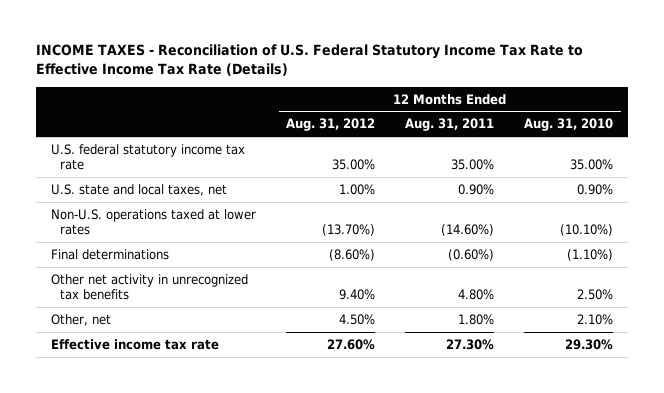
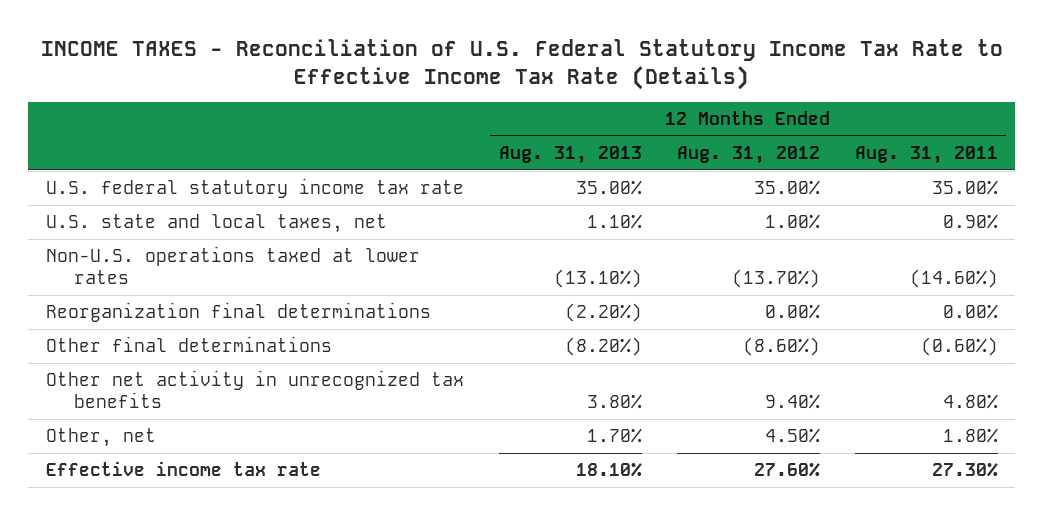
- | 12 Months Ended Aug. 31, 2012 | 12 Months Ended Aug. 31, 2011 | 12 Months Ended Aug. 31, 2010
+ | 12 Months Ended Aug. 31, 2013 | 12 Months Ended Aug. 31, 2012 | 12 Months Ended Aug. 31, 2011
- Final determinations | (8.60%) | (0.60%) | (1.10%)
+ Reorganization final determinations | (2.20%) | 0.00% | 0.00%
+ Other final determinations | (8.20%) | (8.60%) | (0.60%)

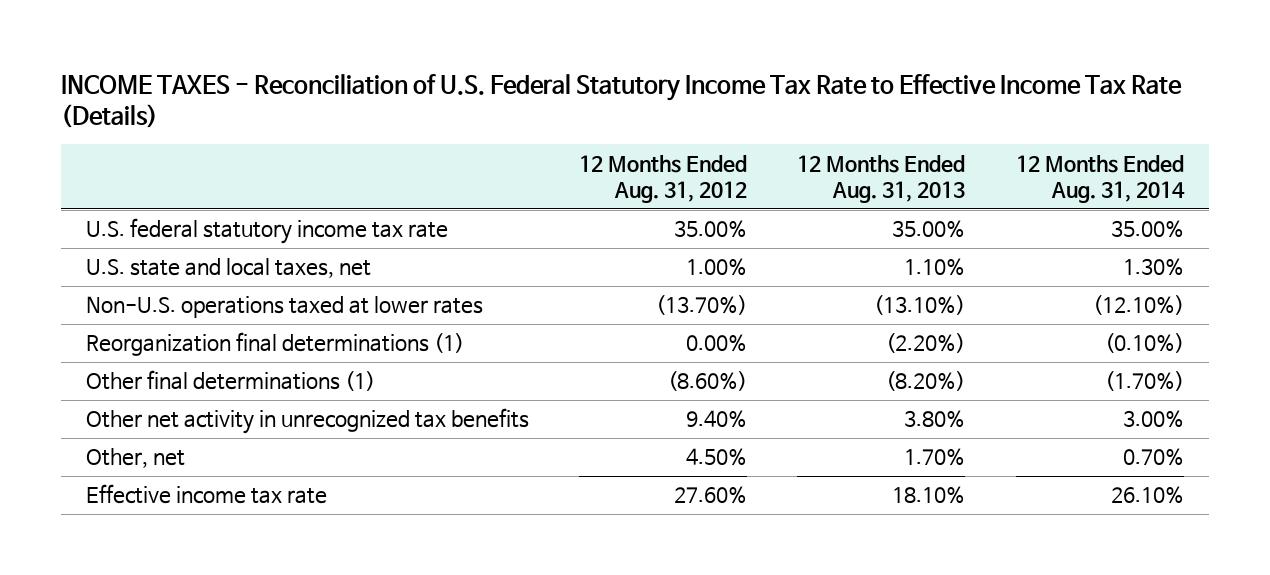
- | 12 Months Ended Aug. 31, 2013 | 12 Months Ended Aug. 31, 2012 | 12 Months Ended Aug. 31, 2011
+ | 12 Months Ended Aug. 31, 2012 | 12 Months Ended Aug. 31, 2013 | 12 Months Ended Aug. 31, 2014
- Reorganization final determinations | (2.20%) | 0.00% | 0.00%
- Other final determinations | (8.20%) | (8.60%) | (0.60%)
+ Reorganization final determinations (1) | 0.00% | (2.20%) | (0.10%)
+ Other final determinations (1) | (8.60%) | (8.20%) | (1.70%)

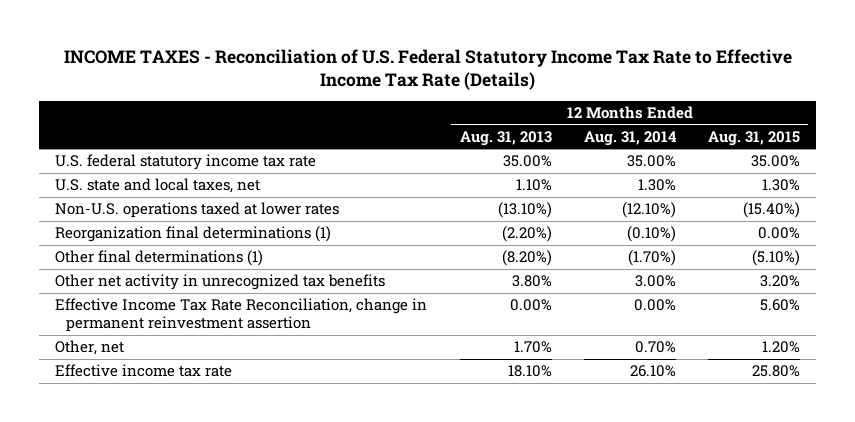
- | 12 Months Ended Aug. 31, 2012 | 12 Months Ended Aug. 31, 2013 | 12 Months Ended Aug. 31, 2014
+ | 12 Months Ended Aug. 31, 2013 | 12 Months Ended Aug. 31, 2014 | 12 Months Ended Aug. 31, 2015
+ Effective Income Tax Rate Reconciliation, change in permanent reinvestment assertion | 0.00% | 0.00% | 5.60%

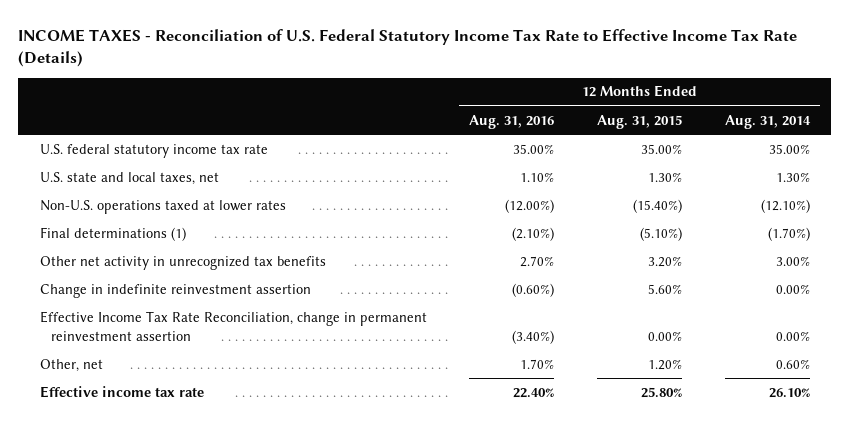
- | 12 Months Ended Aug. 31, 2013 | 12 Months Ended Aug. 31, 2014 | 12 Months Ended Aug. 31, 2015
+ | 12 Months Ended Aug. 31, 2016 | 12 Months Ended Aug. 31, 2015 | 12 Months Ended Aug. 31, 2014
- Reorganization final determinations (1) | (2.20%) | (0.10%) | 0.00%
- Other final determinations (1) | (8.20%) | (1.70%) | (5.10%)
+ Final determinations (1) | (2.10%) | (5.10%) | (1.70%)
- Effective Income Tax Rate Reconciliation, change in permanent reinvestment assertion | 0.00% | 0.00% | 5.60%
- Other, net | 1.70% | 0.70% | 1.20%
+ Change in indefinite reinvestment assertion | (0.60%) | 5.60% | 0.00%
+ Effective Income Tax Rate Reconciliation, change in permanent reinvestment assertion | (3.40%) | 0.00% | 0.00%
+ Other, net | 1.70% | 1.20% | 0.60%

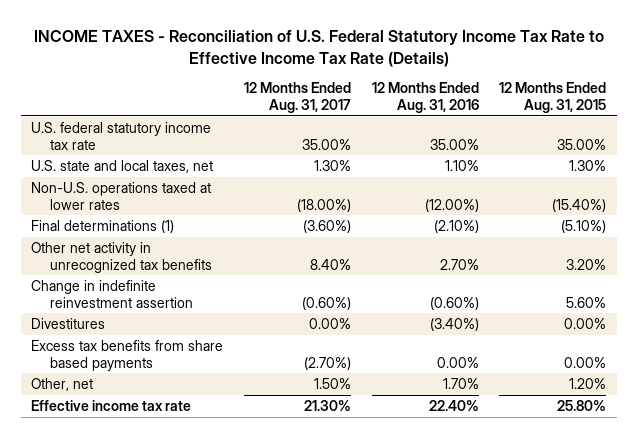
- | 12 Months Ended Aug. 31, 2016 | 12 Months Ended Aug. 31, 2015 | 12 Months Ended Aug. 31, 2014
+ | 12 Months Ended Aug. 31, 2017 | 12 Months Ended Aug. 31, 2016 | 12 Months Ended Aug. 31, 2015
- Effective Income Tax Rate Reconciliation, change in permanent reinvestment assertion | (3.40%) | 0.00% | 0.00%
+ Divestitures | 0.00% | (3.40%) | 0.00%
+ Excess tax benefits from share based payments | (2.70%) | 0.00% | 0.00%

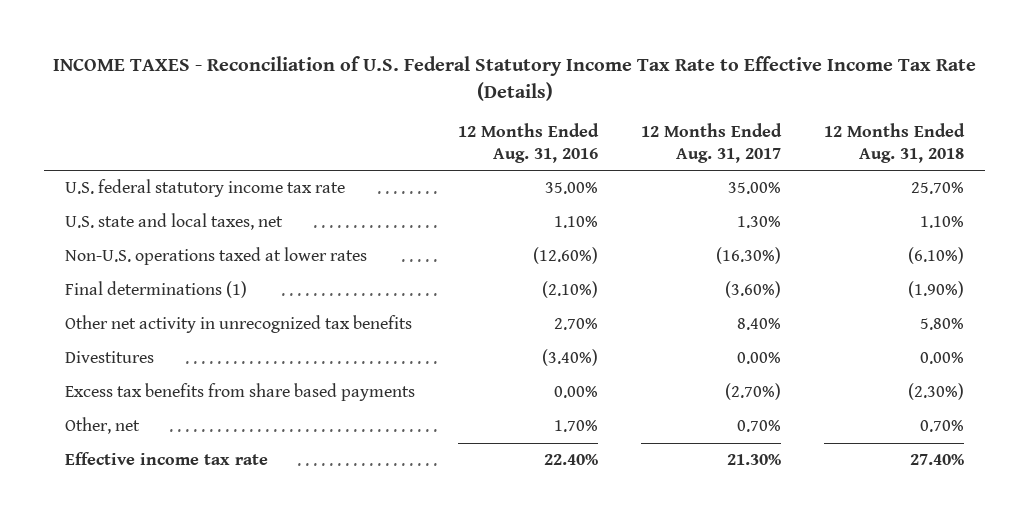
- | 12 Months Ended Aug. 31, 2017 | 12 Months Ended Aug. 31, 2016 | 12 Months Ended Aug. 31, 2015
+ | 12 Months Ended Aug. 31, 2016 | 12 Months Ended Aug. 31, 2017 | 12 Months Ended Aug. 31, 2018
- Non-U.S. operations taxed at lower rates | (18.00%) | (12.00%) | (15.40%)
+ Non-U.S. operations taxed at lower rates | (12.60%) | (16.30%) | (6.10%)
- Change in indefinite reinvestment assertion | (0.60%) | (0.60%) | 5.60%
- Other, net | 1.50% | 1.70% | 1.20%
+ Other, net | 1.70% | 0.70% | 0.70%

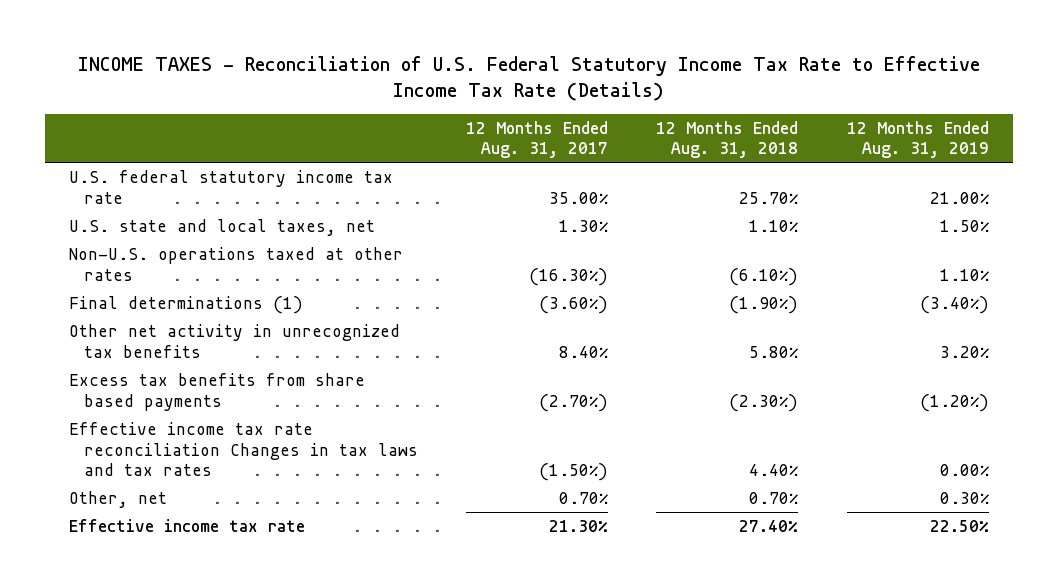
- | 12 Months Ended Aug. 31, 2016 | 12 Months Ended Aug. 31, 2017 | 12 Months Ended Aug. 31, 2018
+ | 12 Months Ended Aug. 31, 2017 | 12 Months Ended Aug. 31, 2018 | 12 Months Ended Aug. 31, 2019
- Non-U.S. operations taxed at lower rates | (12.60%) | (16.30%) | (6.10%)
+ Non-U.S. operations taxed at other rates | (16.30%) | (6.10%) | 1.10%
- Divestitures | (3.40%) | 0.00% | 0.00%
+ Effective income tax rate reconciliation Changes in tax laws and tax rates | (1.50%) | 4.40% | 0.00%

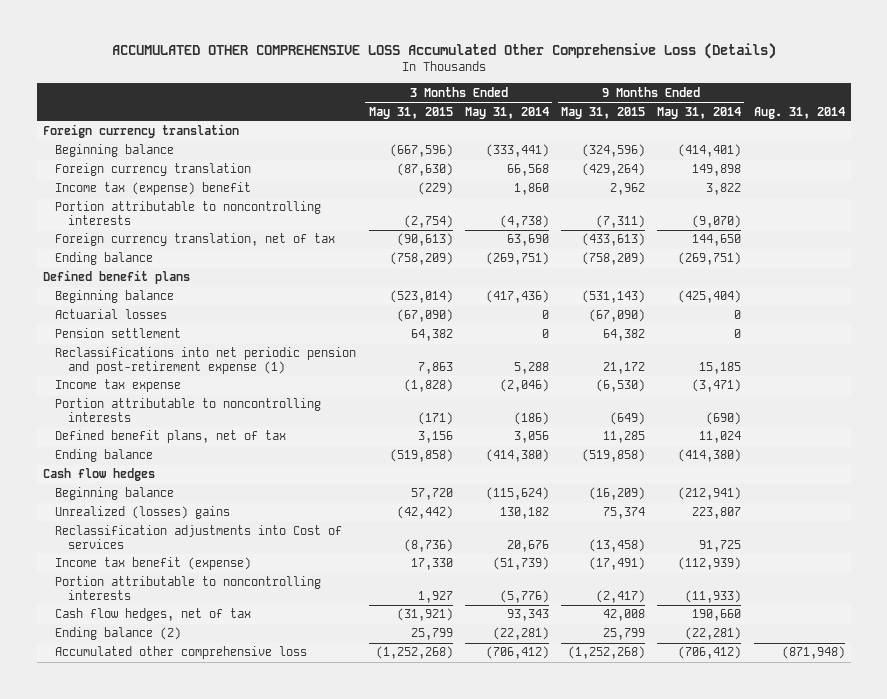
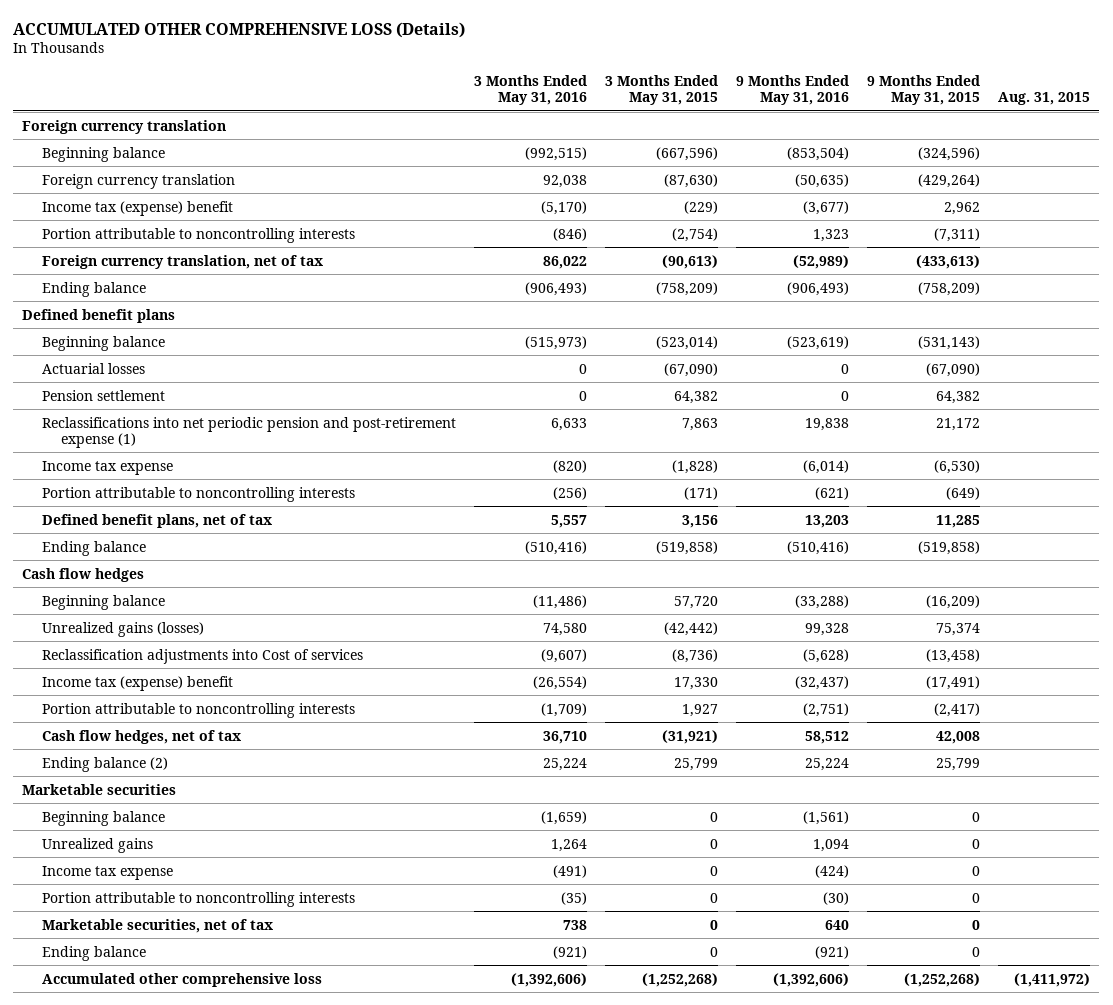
- ACCUMULATED OTHER COMPREHENSIVE LOSS Accumulated Other Comprehensive Loss (Details)
+ ACCUMULATED OTHER COMPREHENSIVE LOSS (Details)
- | 3 Months Ended May 31, 2015 | 3 Months Ended May 31, 2014 | 9 Months Ended May 31, 2015 | 9 Months Ended May 31, 2014 | Aug. 31, 2014
+ | 3 Months Ended May 31, 2016 | 3 Months Ended May 31, 2015 | 9 Months Ended May 31, 2016 | 9 Months Ended May 31, 2015 | Aug. 31, 2015
- Unrealized (losses) gains | (42,442) | 130,182 | 75,374 | 223,807 |
+ Unrealized gains (losses) | 74,580 | (42,442) | 99,328 | 75,374 |
- Income tax benefit (expense) | 17,330 | (51,739) | (17,491) | (112,939) |
+ Income tax (expense) benefit | (26,554) | 17,330 | (32,437) | (17,491) |
+ Marketable securities
+ Beginning balance | (1,659) | 0 | (1,561) | 0 |
+ Unrealized gains | 1,264 | 0 | 1,094 | 0 |
+ Income tax expense | (491) | 0 | (424) | 0 |
+ Portion attributable to noncontrolling interests | (35) | 0 | (30) | 0 |
+ Marketable securities, net of tax | 738 | 0 | 640 | 0 |
+ Ending balance | (921) | 0 | (921) | 0 |

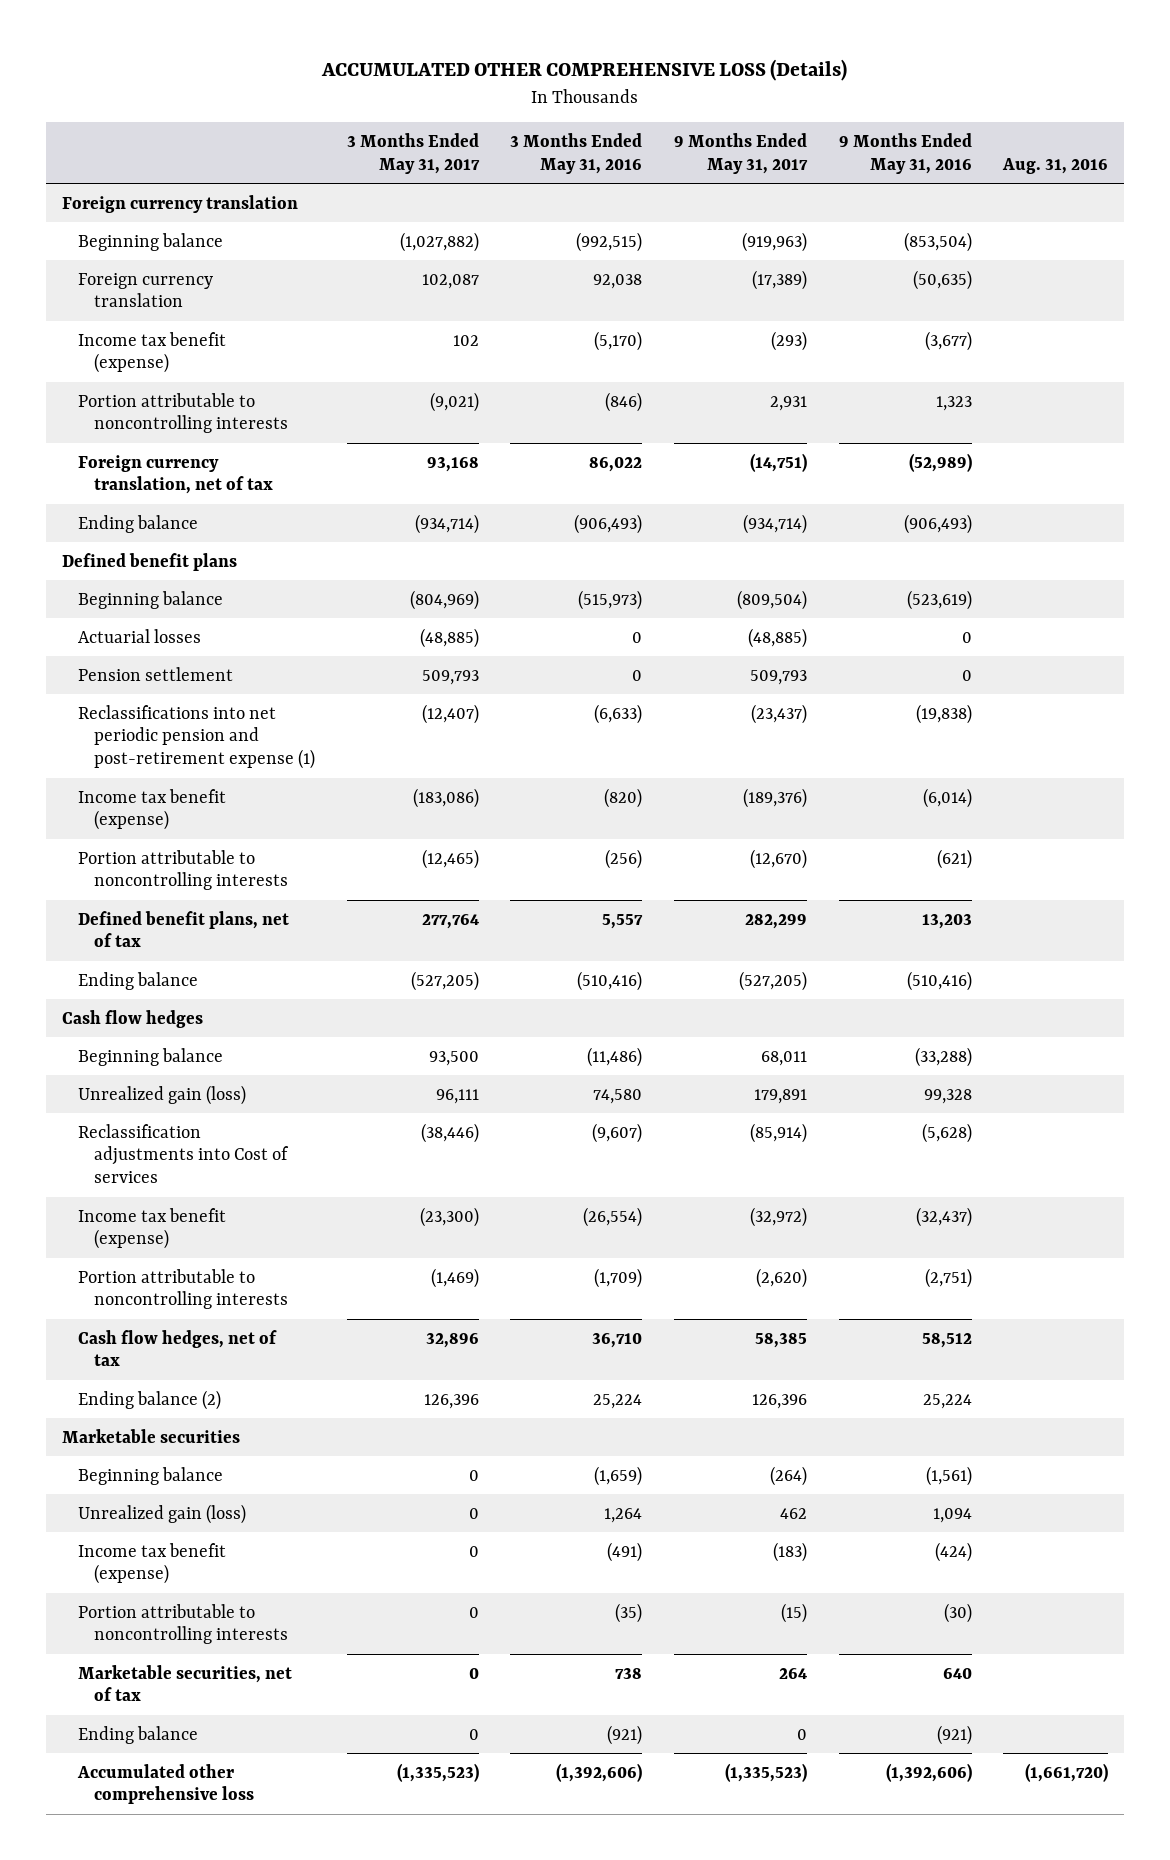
- | 3 Months Ended May 31, 2016 | 3 Months Ended May 31, 2015 | 9 Months Ended May 31, 2016 | 9 Months Ended May 31, 2015 | Aug. 31, 2015
+ | 3 Months Ended May 31, 2017 | 3 Months Ended May 31, 2016 | 9 Months Ended May 31, 2017 | 9 Months Ended May 31, 2016 | Aug. 31, 2016
- Income tax (expense) benefit | (5,170) | (229) | (3,677) | 2,962 |
+ Income tax benefit (expense) | 102 | (5,170) | (293) | (3,677) |
- Reclassifications into net periodic pension and post-retirement expense (1) | 6,633 | 7,863 | 19,838 | 21,172 |
- Income tax expense | (820) | (1,828) | (6,014) | (6,530) |
+ Reclassifications into net periodic pension and post-retirement expense (1) | (12,407) | (6,633) | (23,437) | (19,838) |
+ Income tax benefit (expense) | (183,086) | (820) | (189,376) | (6,014) |
- Unrealized gains (losses) | 74,580 | (42,442) | 99,328 | 75,374 |
+ Unrealized gain (loss) | 96,111 | 74,580 | 179,891 | 99,328 |
- Income tax (expense) benefit | (26,554) | 17,330 | (32,437) | (17,491) |
+ Income tax benefit (expense) | (23,300) | (26,554) | (32,972) | (32,437) |
- Unrealized gains | 1,264 | 0 | 1,094 | 0 |
- Income tax expense | (491) | 0 | (424) | 0 |
+ Unrealized gain (loss) | 0 | 1,264 | 462 | 1,094 |
+ Income tax benefit (expense) | 0 | (491) | (183) | (424) |

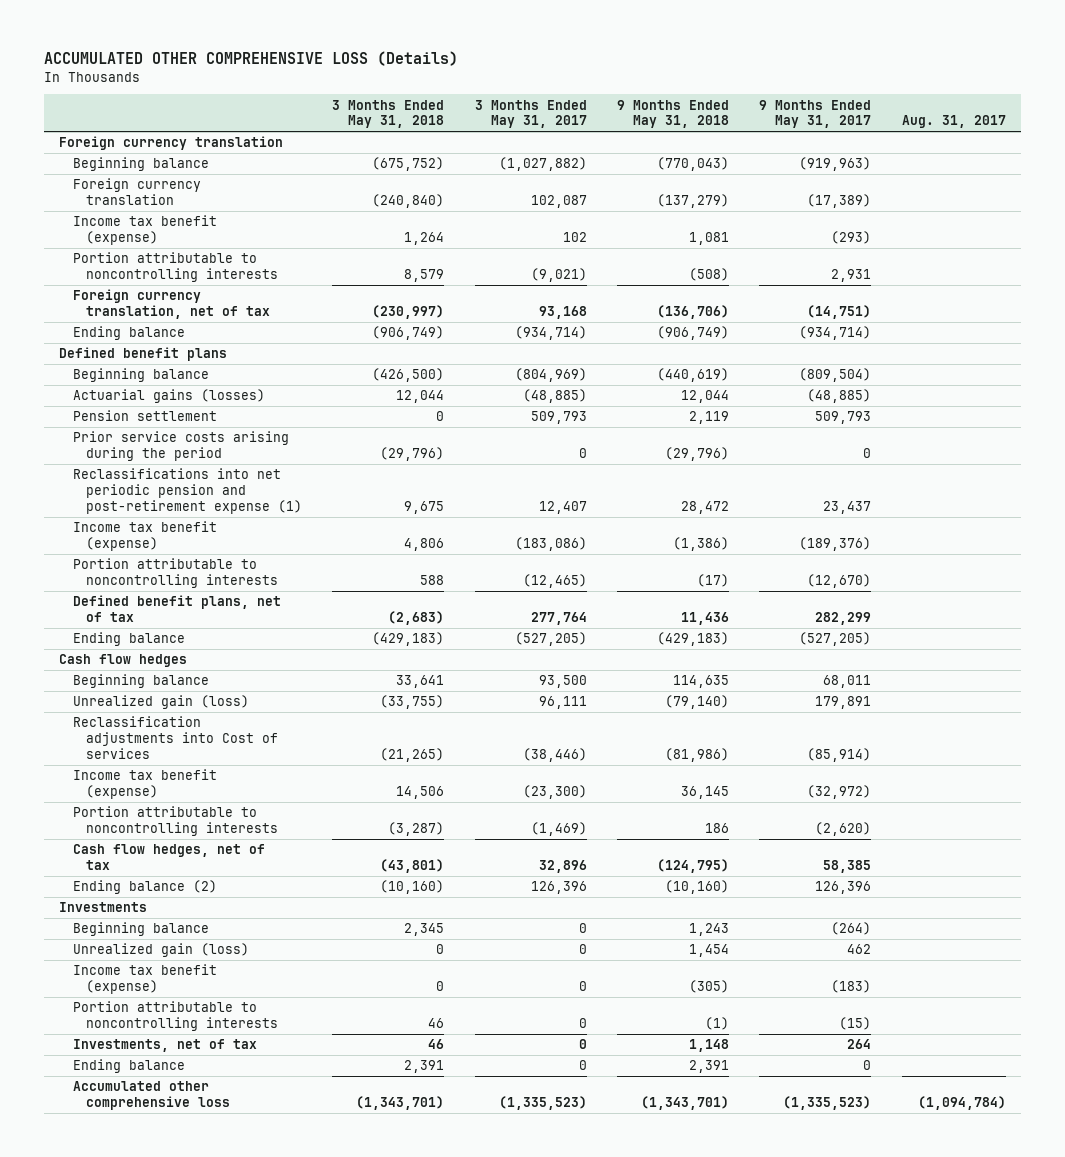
- | 3 Months Ended May 31, 2017 | 3 Months Ended May 31, 2016 | 9 Months Ended May 31, 2017 | 9 Months Ended May 31, 2016 | Aug. 31, 2016
+ | 3 Months Ended May 31, 2018 | 3 Months Ended May 31, 2017 | 9 Months Ended May 31, 2018 | 9 Months Ended May 31, 2017 | Aug. 31, 2017
- Actuarial losses | (48,885) | 0 | (48,885) | 0 |
+ Actuarial gains (losses) | 12,044 | (48,885) | 12,044 | (48,885) |
- Reclassifications into net periodic pension and post-retirement expense (1) | (12,407) | (6,633) | (23,437) | (19,838) |
+ Prior service costs arising during the period | (29,796) | 0 | (29,796) | 0 |
+ Reclassifications into net periodic pension and post-retirement expense (1) | 9,675 | 12,407 | 28,472 | 23,437 |
- Marketable securities
+ Investments
- Marketable securities, net of tax | 0 | 738 | 264 | 640 |
+ Investments, net of tax | 46 | 0 | 1,148 | 264 |

